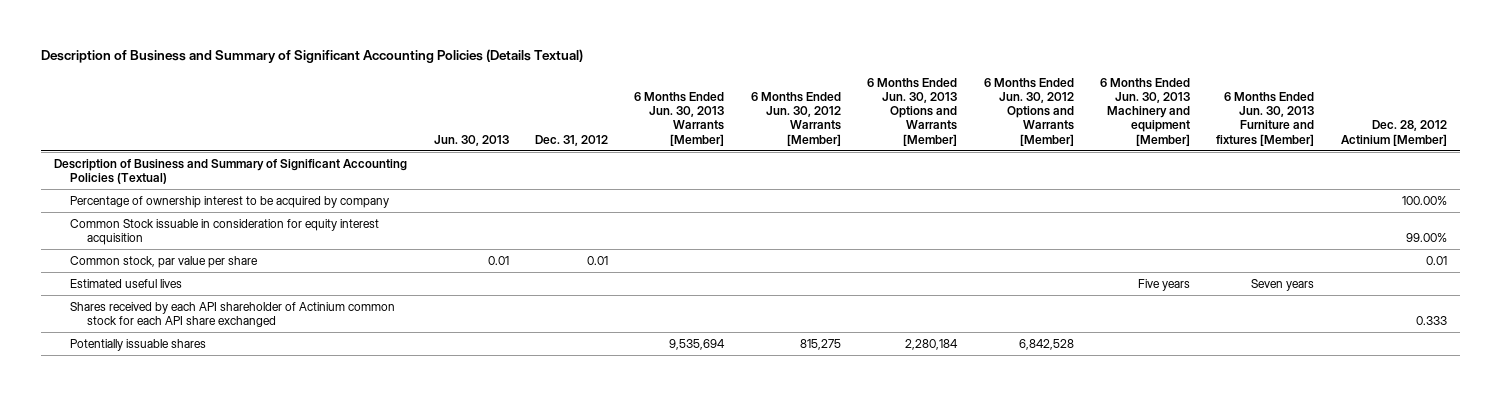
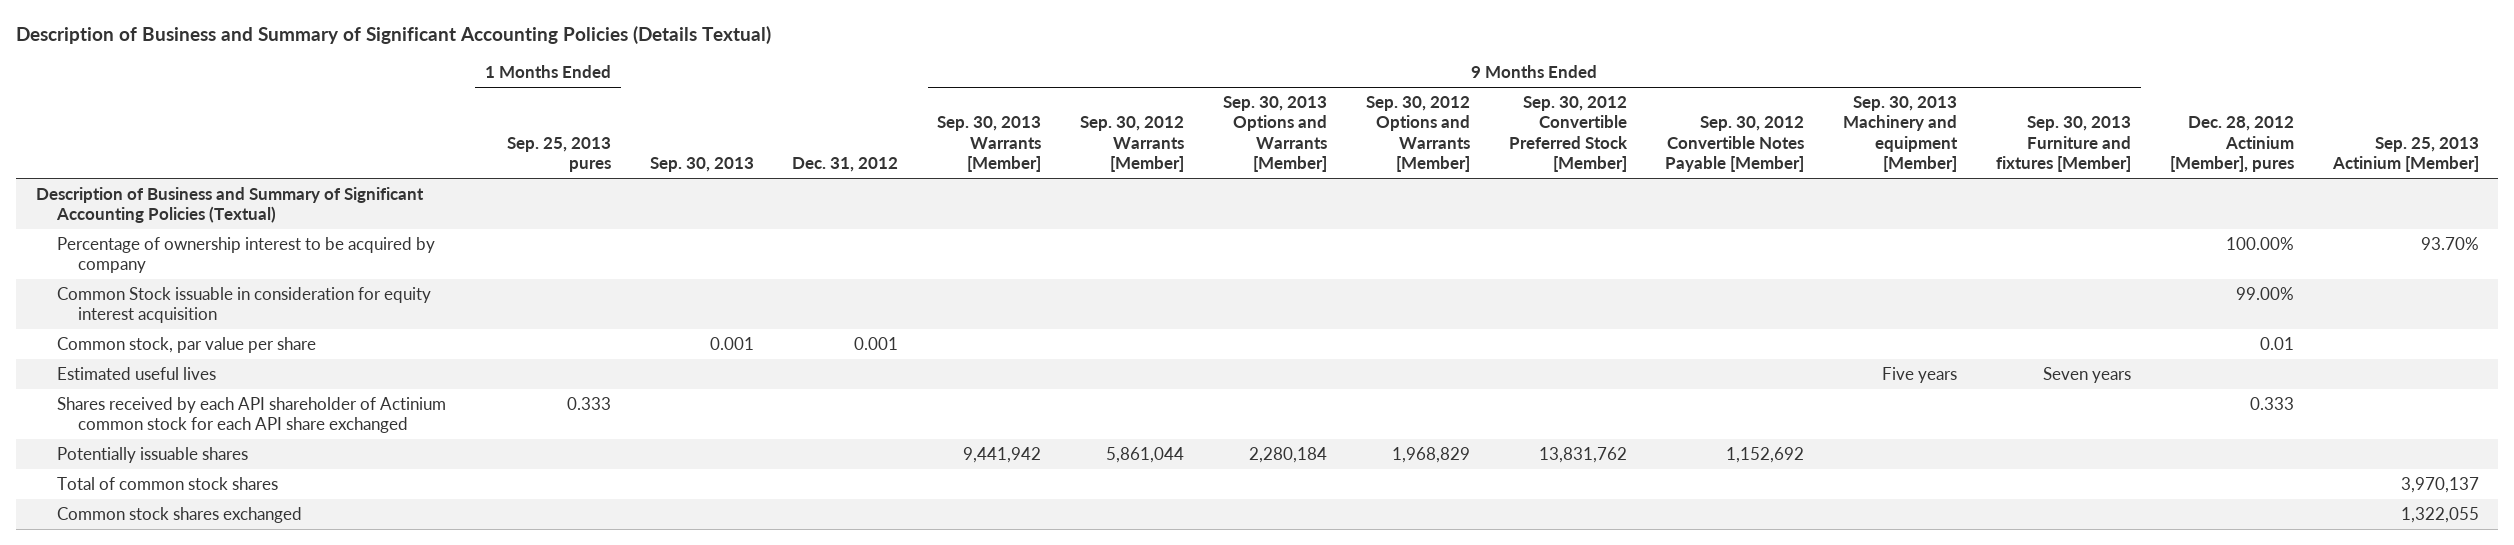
- | Jun. 30, 2013 | Dec. 31, 2012 | 6 Months Ended Jun. 30, 2013 Warrants [Member] | 6 Months Ended Jun. 30, 2012 Warrants [Member] | 6 Months Ended Jun. 30, 2013 Options and Warrants [Member] | 6 Months Ended Jun. 30, 2012 Options and Warrants [Member] | 6 Months Ended Jun. 30, 2013 Machinery and equipment [Member] | 6 Months Ended Jun. 30, 2013 Furniture and fixtures [Member] | Dec. 28, 2012 Actinium [Member]
+ | 1 Months Ended Sep. 25, 2013 pures | Sep. 30, 2013 | Dec. 31, 2012 | 9 Months Ended Sep. 30, 2013 Warrants [Member] | 9 Months Ended Sep. 30, 2012 Warrants [Member] | 9 Months Ended Sep. 30, 2013 Options and Warrants [Member] | 9 Months Ended Sep. 30, 2012 Options and Warrants [Member] | 9 Months Ended Sep. 30, 2012 Convertible Preferred Stock [Member] | 9 Months Ended Sep. 30, 2012 Convertible Notes Payable [Member] | 9 Months Ended Sep. 30, 2013 Machinery and equipment [Member] | 9 Months Ended Sep. 30, 2013 Furniture and fixtures [Member] | Dec. 28, 2012 Actinium [Member], pures | Sep. 25, 2013 Actinium [Member]
- Common stock, par value per share | 0.01 | 0.01 | | | | | | | 0.01
+ Common stock, par value per share | | 0.001 | 0.001 | | | | | | | | | 0.01 |
+ Total of common stock shares | | | | | | | | | | | | | 3,970,137
+ Common stock shares exchanged | | | | | | | | | | | | | 1,322,055

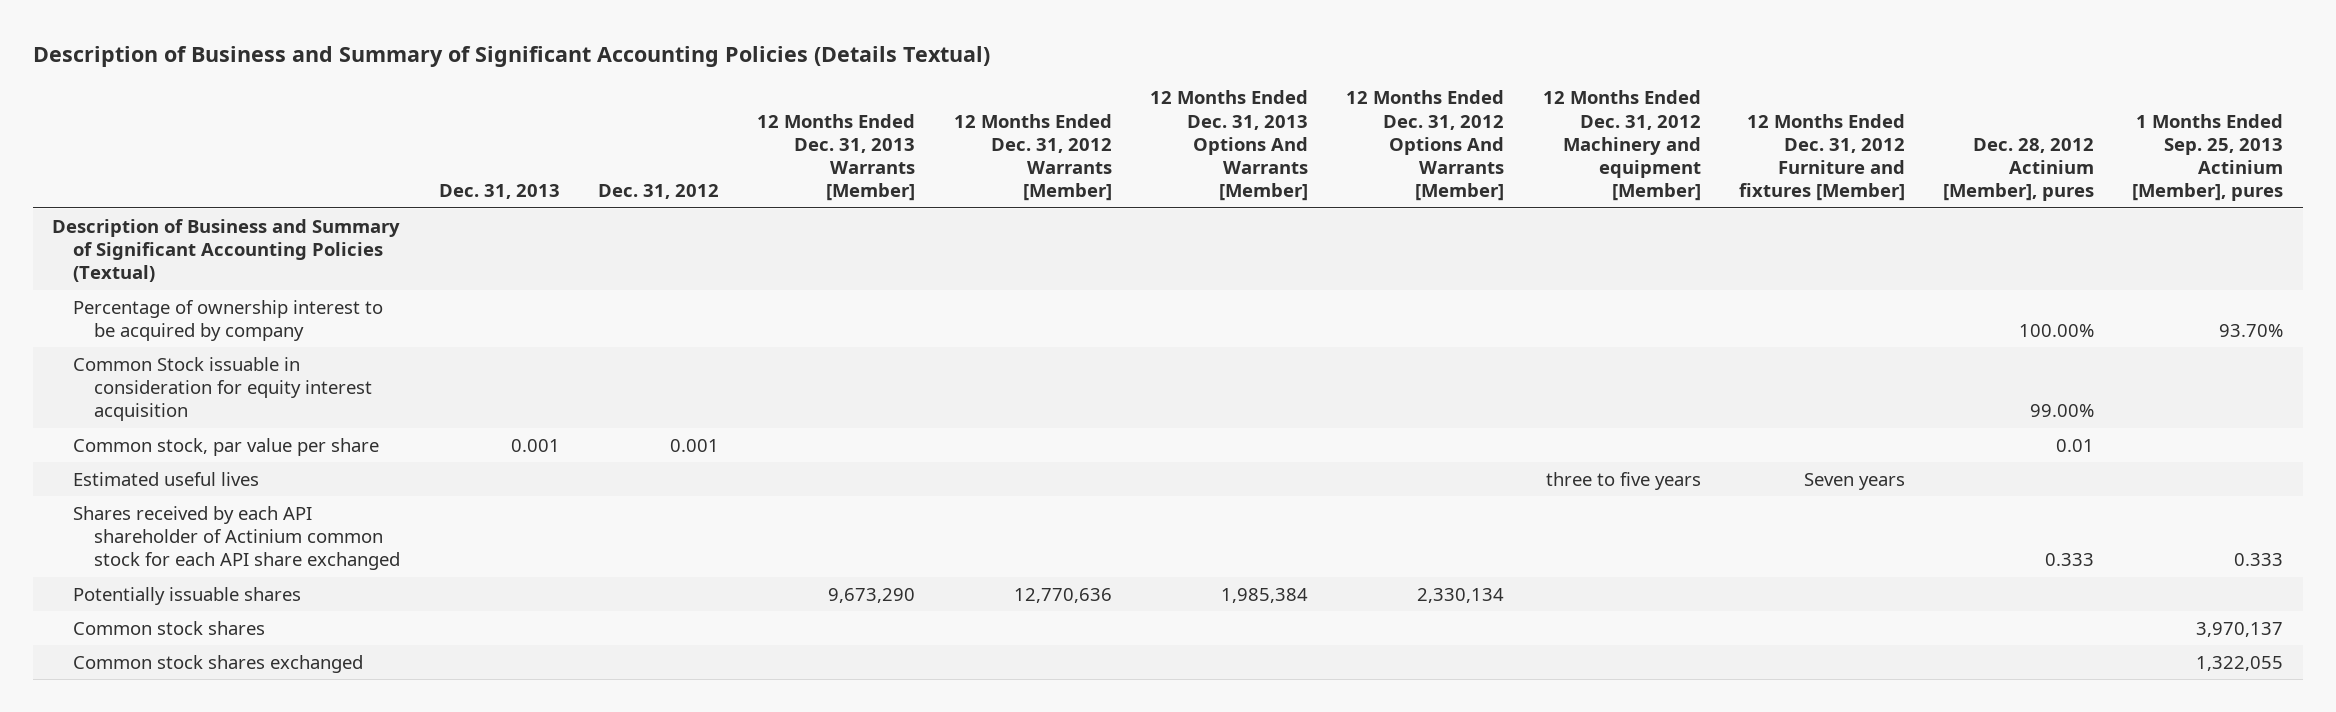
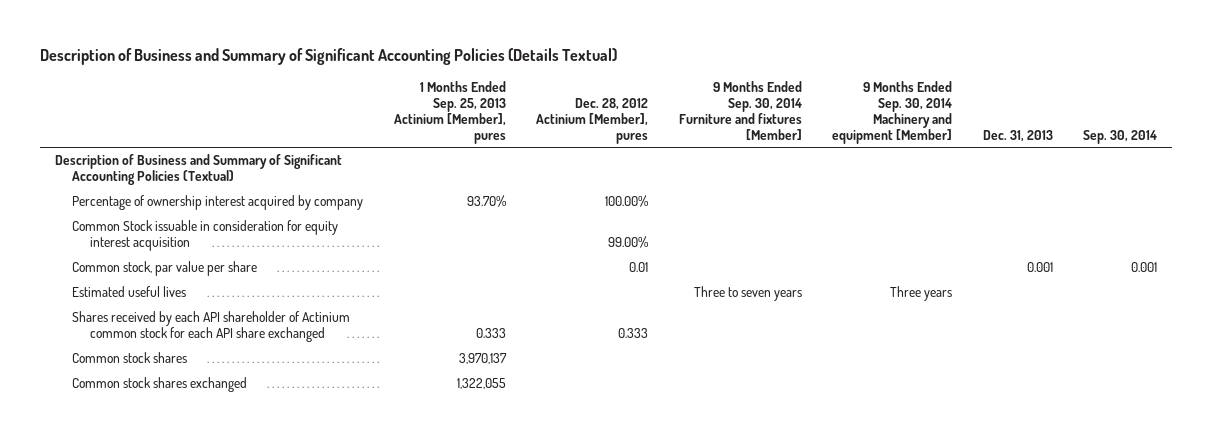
- | Dec. 31, 2013 | Dec. 31, 2012 | 12 Months Ended Dec. 31, 2013 Warrants [Member] | 12 Months Ended Dec. 31, 2012 Warrants [Member] | 12 Months Ended Dec. 31, 2013 Options And Warrants [Member] | 12 Months Ended Dec. 31, 2012 Options And Warrants [Member] | 12 Months Ended Dec. 31, 2012 Machinery and equipment [Member] | 12 Months Ended Dec. 31, 2012 Furniture and fixtures [Member] | Dec. 28, 2012 Actinium [Member], pures | 1 Months Ended Sep. 25, 2013 Actinium [Member], pures
+ | 1 Months Ended Sep. 25, 2013 Actinium [Member], pures | Dec. 28, 2012 Actinium [Member], pures | 9 Months Ended Sep. 30, 2014 Furniture and fixtures [Member] | 9 Months Ended Sep. 30, 2014 Machinery and equipment [Member] | Dec. 31, 2013 | Sep. 30, 2014
- Percentage of ownership interest to be acquired by company | | | | | | | | | 100.00% | 93.70%
+ Percentage of ownership interest acquired by company | 93.70% | 100.00% | | | |
- Potentially issuable shares | | | 9,673,290 | 12,770,636 | 1,985,384 | 2,330,134 | | | |

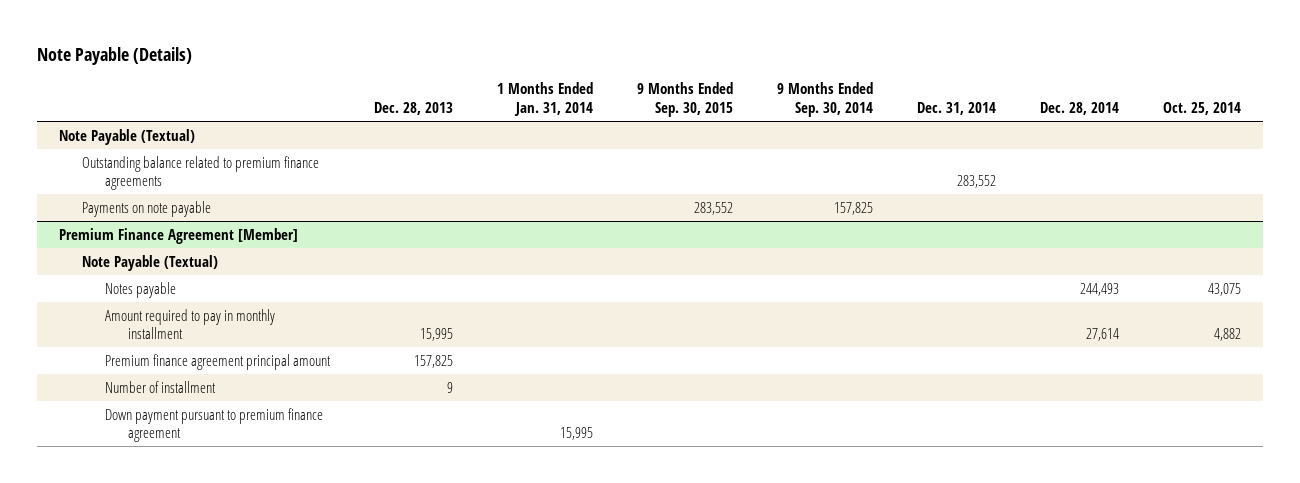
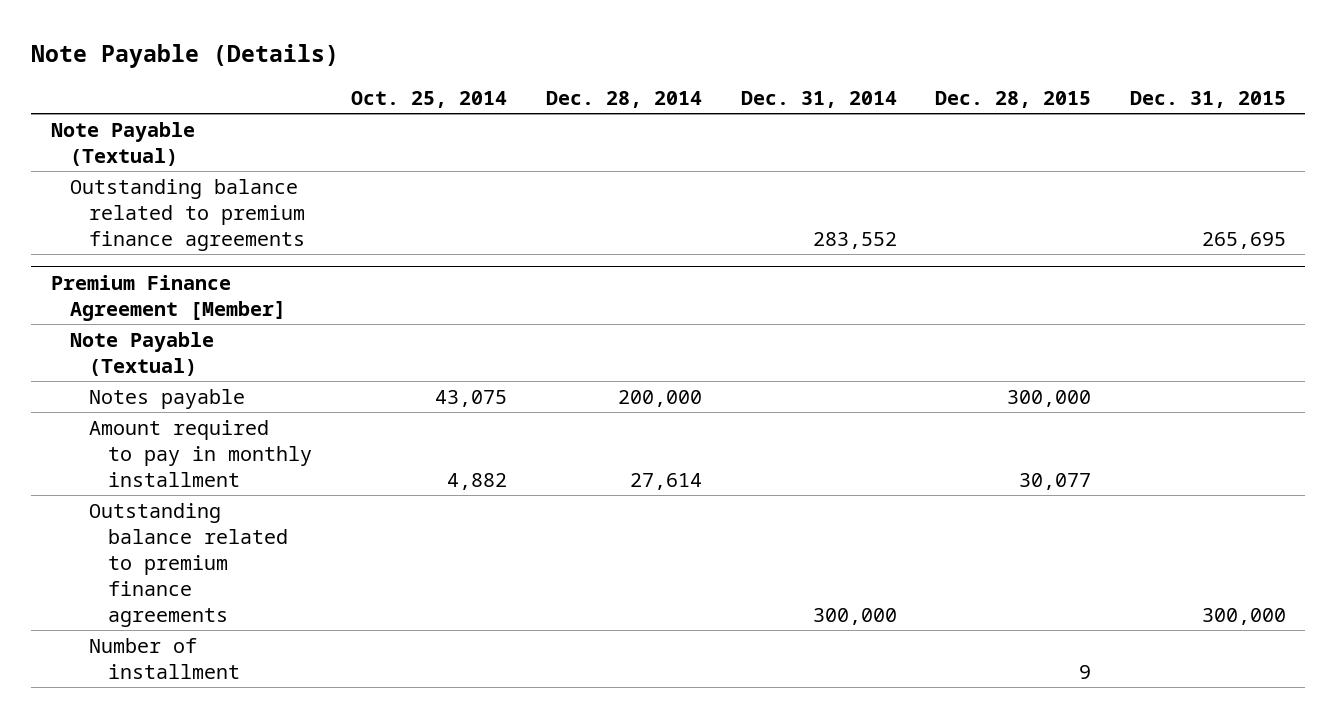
- | Dec. 28, 2013 | 1 Months Ended Jan. 31, 2014 | 9 Months Ended Sep. 30, 2015 | 9 Months Ended Sep. 30, 2014 | Dec. 31, 2014 | Dec. 28, 2014 | Oct. 25, 2014
+ | Oct. 25, 2014 | Dec. 28, 2014 | Dec. 31, 2014 | Dec. 28, 2015 | Dec. 31, 2015
- Payments on note payable | | | 283,552 | 157,825 | | |
@ Premium Finance Agreement [Member]
- Notes payable | | | | | | 244,493 | 43,075
+ Notes payable | 43,075 | 200,000 | | 300,000 |
- Premium finance agreement principal amount | 157,825 | | | | | |
+ Outstanding balance related to premium finance agreements | | | 300,000 | | 300,000
- Down payment pursuant to premium finance agreement | | 15,995 | | | | |

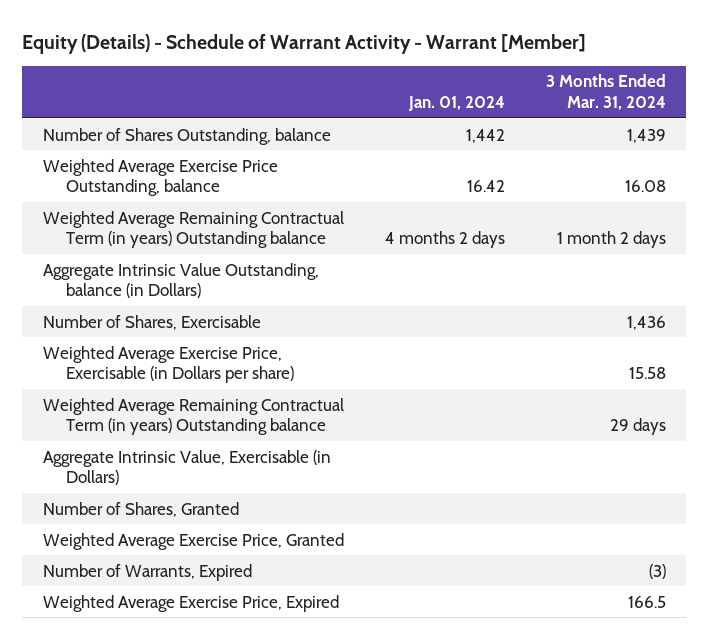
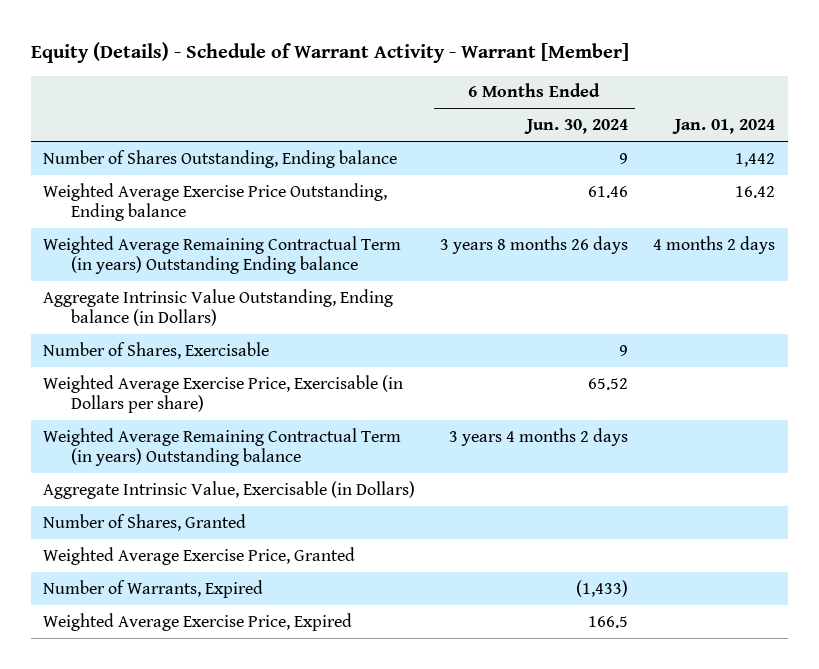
- | Jan. 01, 2024 | 3 Months Ended Mar. 31, 2024
+ | 6 Months Ended Jun. 30, 2024 | Jan. 01, 2024
- Number of Shares Outstanding, balance | 1,442 | 1,439
- Weighted Average Exercise Price Outstanding, balance | 16.42 | 16.08
- Weighted Average Remaining Contractual Term (in years) Outstanding balance | 4 months 2 days | 1 month 2 days
- Aggregate Intrinsic Value Outstanding, balance (in Dollars)
+ Number of Shares Outstanding, Ending balance | 9 | 1,442
+ Weighted Average Exercise Price Outstanding, Ending balance | 61.46 | 16.42
+ Weighted Average Remaining Contractual Term (in years) Outstanding Ending balance | 3 years 8 months 26 days | 4 months 2 days
+ Aggregate Intrinsic Value Outstanding, Ending balance (in Dollars)

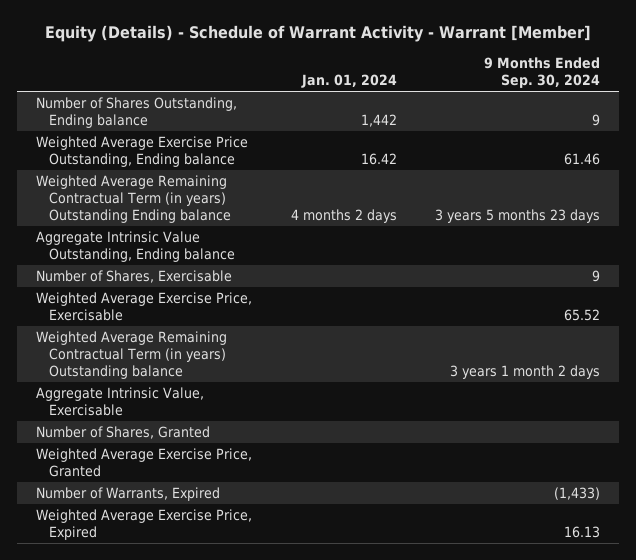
- | 6 Months Ended Jun. 30, 2024 | Jan. 01, 2024
+ | Jan. 01, 2024 | 9 Months Ended Sep. 30, 2024
- Aggregate Intrinsic Value Outstanding, Ending balance (in Dollars)
+ Aggregate Intrinsic Value Outstanding, Ending balance
- Weighted Average Exercise Price, Exercisable (in Dollars per share) | 65.52 |
+ Weighted Average Exercise Price, Exercisable | | 65.52
- Aggregate Intrinsic Value, Exercisable (in Dollars)
+ Aggregate Intrinsic Value, Exercisable

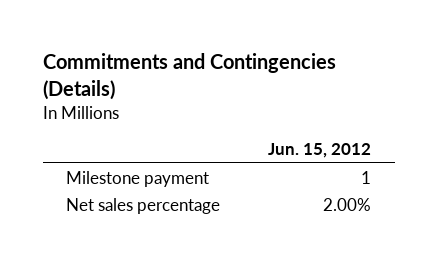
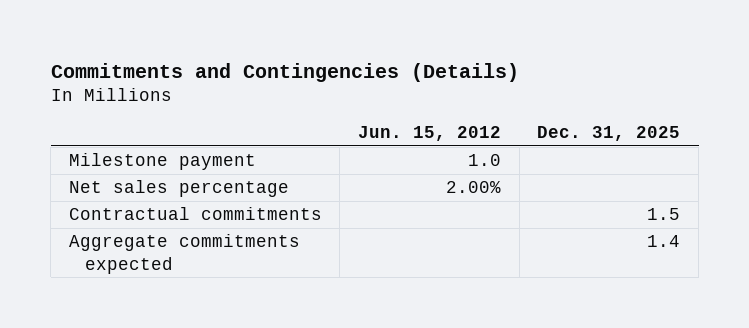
- | Jun. 15, 2012
+ | Jun. 15, 2012 | Dec. 31, 2025
- Milestone payment | 1
+ Milestone payment | 1.0 |
+ Contractual commitments | | 1.5
+ Aggregate commitments expected | | 1.4

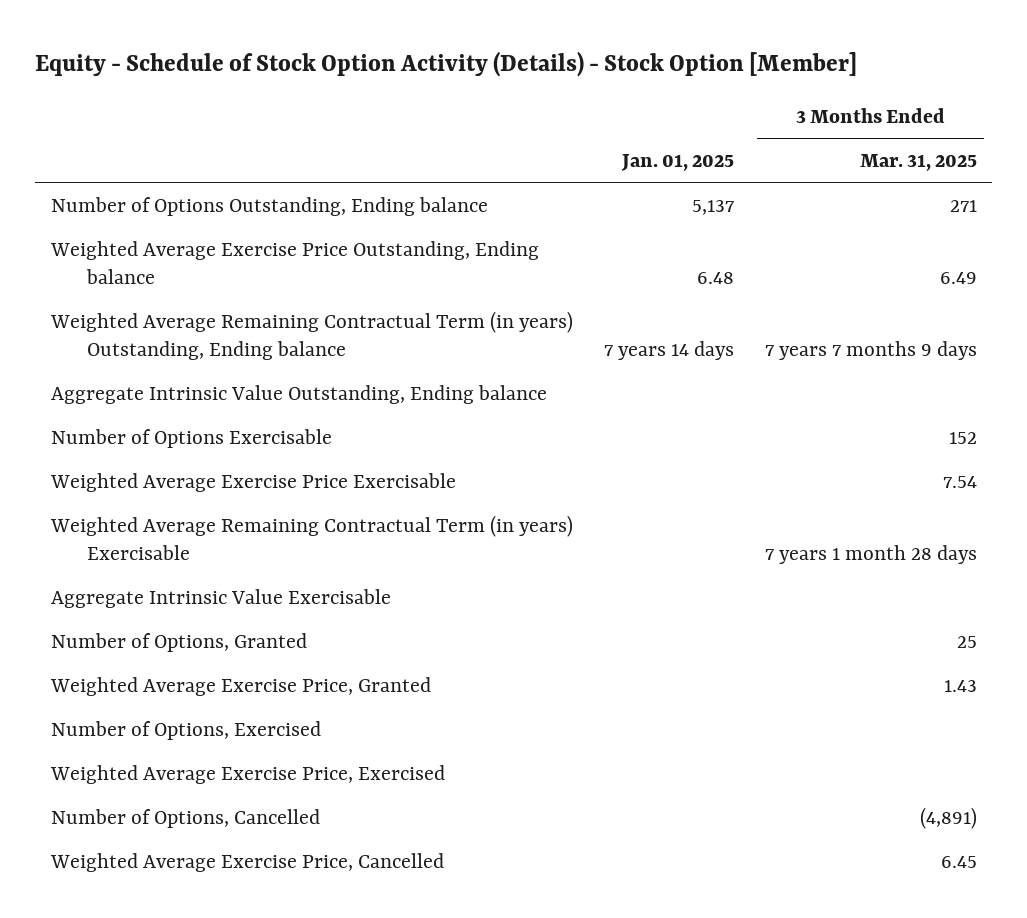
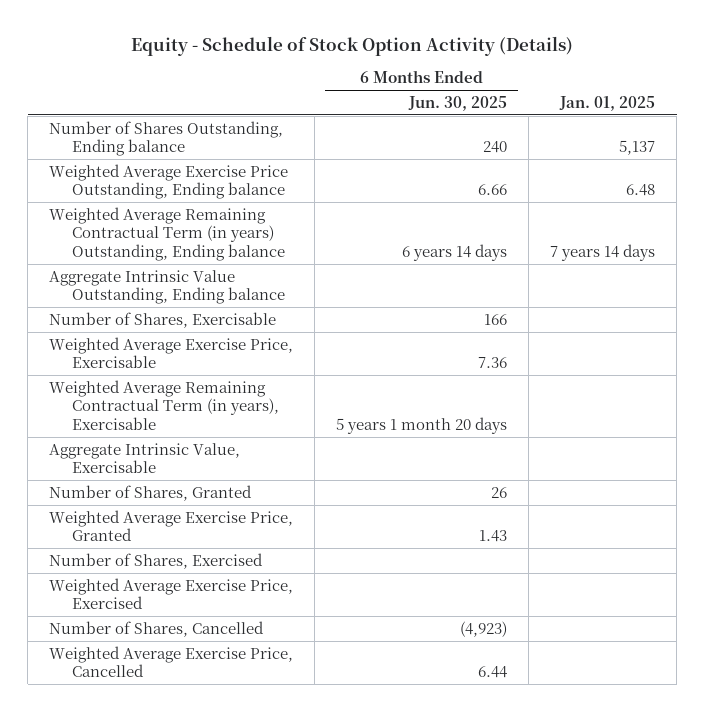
- Equity - Schedule of Stock Option Activity (Details) - Stock Option [Member]
+ Equity - Schedule of Stock Option Activity (Details)
- | Jan. 01, 2025 | 3 Months Ended Mar. 31, 2025
+ | 6 Months Ended Jun. 30, 2025 | Jan. 01, 2025
- Number of Options Outstanding, Ending balance | 5,137 | 271
+ Number of Shares Outstanding, Ending balance | 240 | 5,137
- Number of Options Exercisable | | 152
- Weighted Average Exercise Price Exercisable | | 7.54
- Weighted Average Remaining Contractual Term (in years) Exercisable | | 7 years 1 month 28 days
- Aggregate Intrinsic Value Exercisable
- Number of Options, Granted | | 25
+ Number of Shares, Exercisable | 166 |
+ Weighted Average Exercise Price, Exercisable | 7.36 |
+ Weighted Average Remaining Contractual Term (in years), Exercisable | 5 years 1 month 20 days |
+ Aggregate Intrinsic Value, Exercisable
+ Number of Shares, Granted | 26 |
- Number of Options, Exercised
+ Number of Shares, Exercised
- Number of Options, Cancelled | | (4,891)
+ Number of Shares, Cancelled | (4,923) |

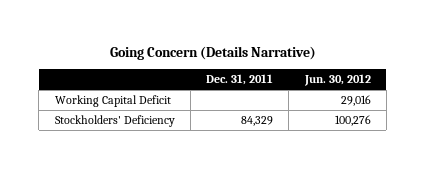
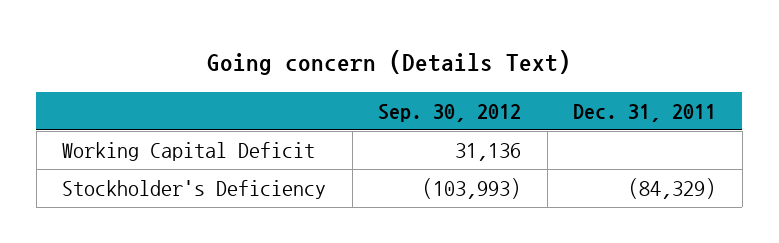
- Going Concern (Details Narrative)
+ Going concern (Details Text)
- | Dec. 31, 2011 | Jun. 30, 2012
+ | Sep. 30, 2012 | Dec. 31, 2011
- Stockholders' Deficiency | 84,329 | 100,276
+ Stockholder's Deficiency | (103,993) | (84,329)

